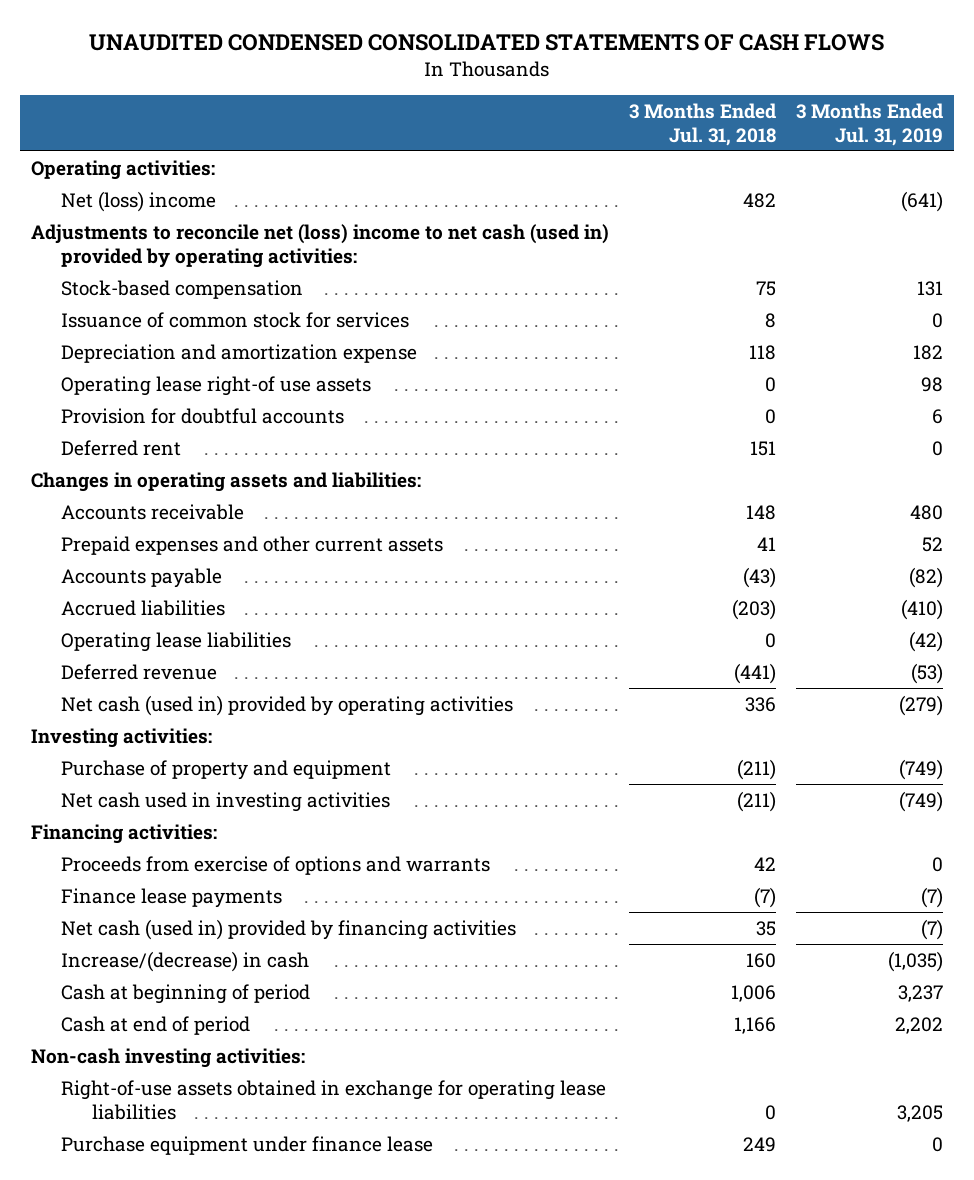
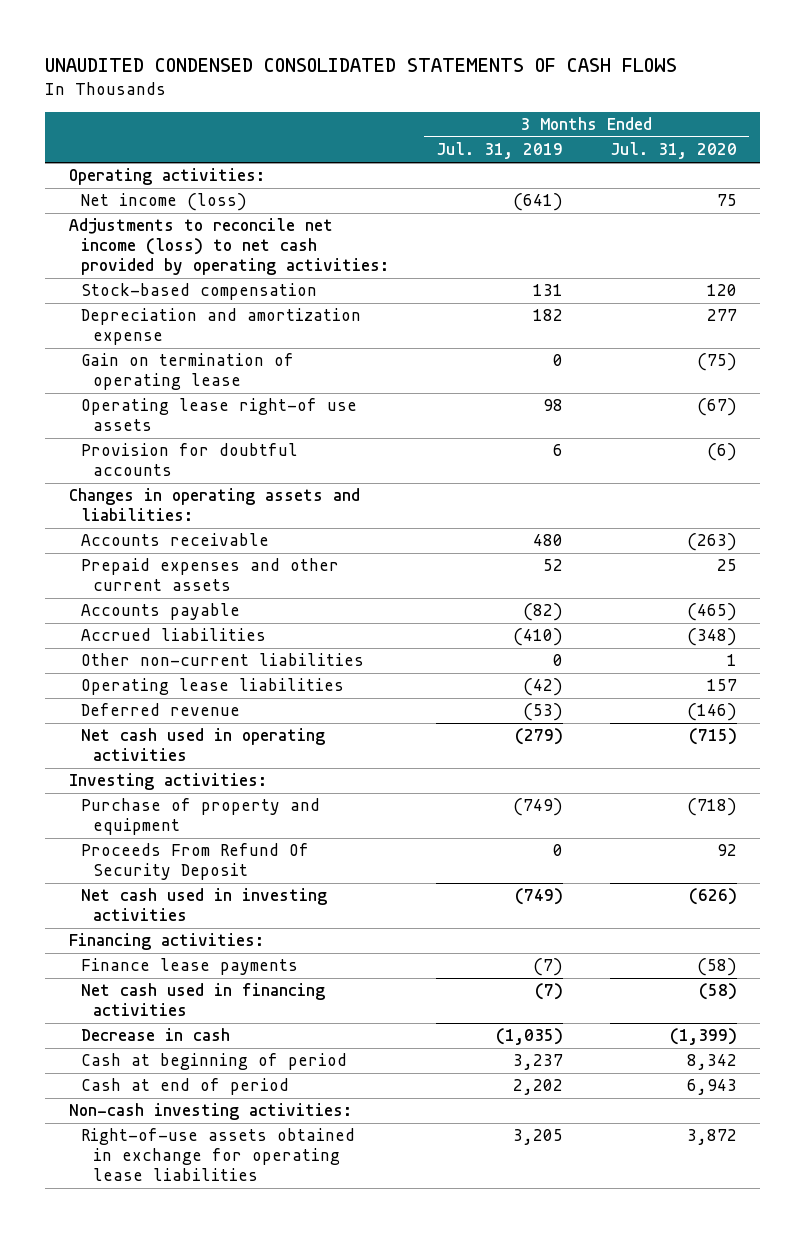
- | 3 Months Ended Jul. 31, 2018 | 3 Months Ended Jul. 31, 2019
+ | 3 Months Ended Jul. 31, 2019 | 3 Months Ended Jul. 31, 2020
- Net (loss) income | 482 | (641)
- Adjustments to reconcile net (loss) income to net cash (used in) provided by operating activities:
+ Net income (loss) | (641) | 75
+ Adjustments to reconcile net income (loss) to net cash provided by operating activities:
- Issuance of common stock for services | 8 | 0
+ Gain on termination of operating lease | 0 | (75)
- Deferred rent | 151 | 0
+ Other non-current liabilities | 0 | 1
- Net cash (used in) provided by operating activities | 336 | (279)
+ Net cash used in operating activities | (279) | (715)
+ Proceeds From Refund Of Security Deposit | 0 | 92
- Proceeds from exercise of options and warrants | 42 | 0
- Net cash (used in) provided by financing activities | 35 | (7)
- Increase/(decrease) in cash | 160 | (1,035)
+ Net cash used in financing activities | (7) | (58)
+ Decrease in cash | (1,035) | (1,399)
- Purchase equipment under finance lease | 249 | 0

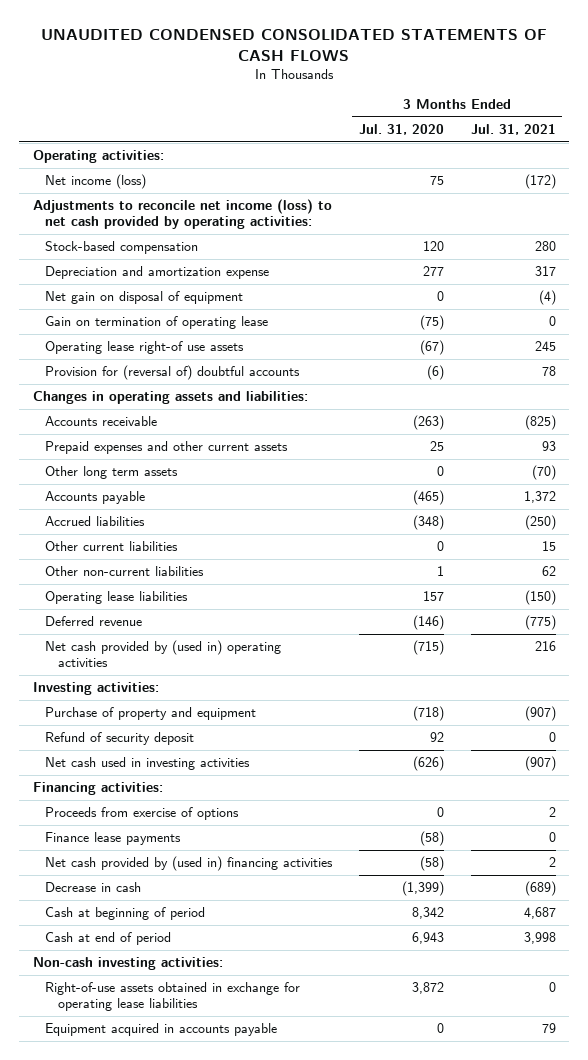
- | 3 Months Ended Jul. 31, 2019 | 3 Months Ended Jul. 31, 2020
+ | 3 Months Ended Jul. 31, 2020 | 3 Months Ended Jul. 31, 2021
+ Net gain on disposal of equipment | 0 | (4)
- Provision for doubtful accounts | 6 | (6)
+ Provision for (reversal of) doubtful accounts | (6) | 78
+ Other long term assets | 0 | (70)
+ Other current liabilities | 0 | 15
- Net cash used in operating activities | (279) | (715)
+ Net cash provided by (used in) operating activities | (715) | 216
- Proceeds From Refund Of Security Deposit | 0 | 92
+ Refund of security deposit | 92 | 0
+ Proceeds from exercise of options | 0 | 2
- Net cash used in financing activities | (7) | (58)
+ Net cash provided by (used in) financing activities | (58) | 2
+ Equipment acquired in accounts payable | 0 | 79

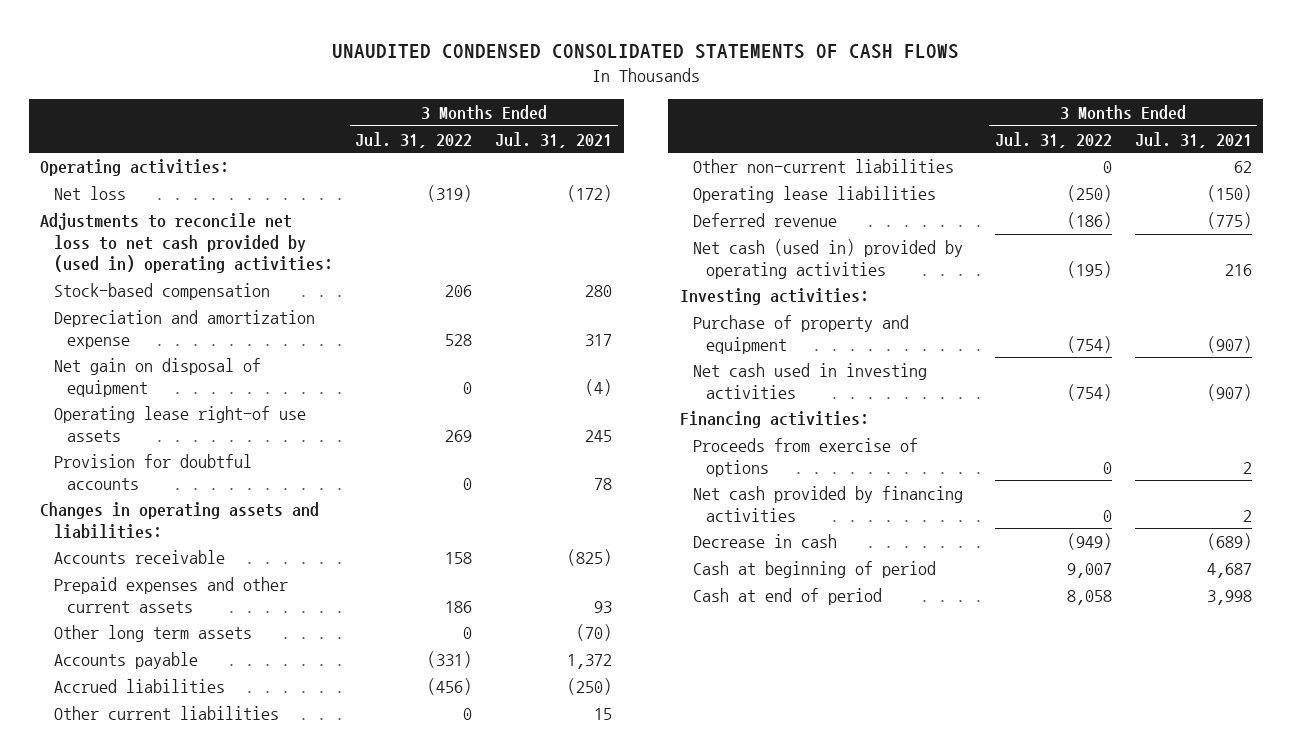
- | 3 Months Ended Jul. 31, 2020 | 3 Months Ended Jul. 31, 2021
+ | 3 Months Ended Jul. 31, 2022 | 3 Months Ended Jul. 31, 2021
- Net income (loss) | 75 | (172)
- Adjustments to reconcile net income (loss) to net cash provided by operating activities:
+ Net loss | (319) | (172)
+ Adjustments to reconcile net loss to net cash provided by (used in) operating activities:
- Gain on termination of operating lease | (75) | 0
- Provision for (reversal of) doubtful accounts | (6) | 78
+ Provision for doubtful accounts | 0 | 78
- Net cash provided by (used in) operating activities | (715) | 216
+ Net cash (used in) provided by operating activities | (195) | 216
- Refund of security deposit | 92 | 0
- Finance lease payments | (58) | 0
- Net cash provided by (used in) financing activities | (58) | 2
+ Net cash provided by financing activities | 0 | 2
- Non-cash investing activities:
- Right-of-use assets obtained in exchange for operating lease liabilities | 3,872 | 0
- Equipment acquired in accounts payable | 0 | 79

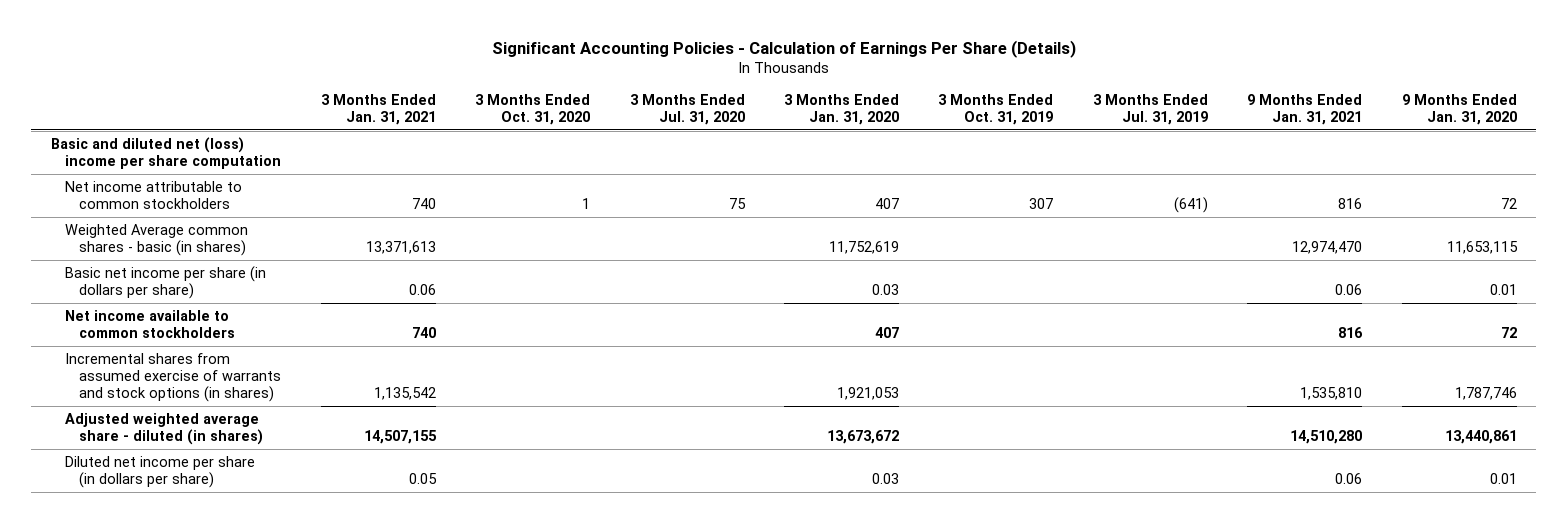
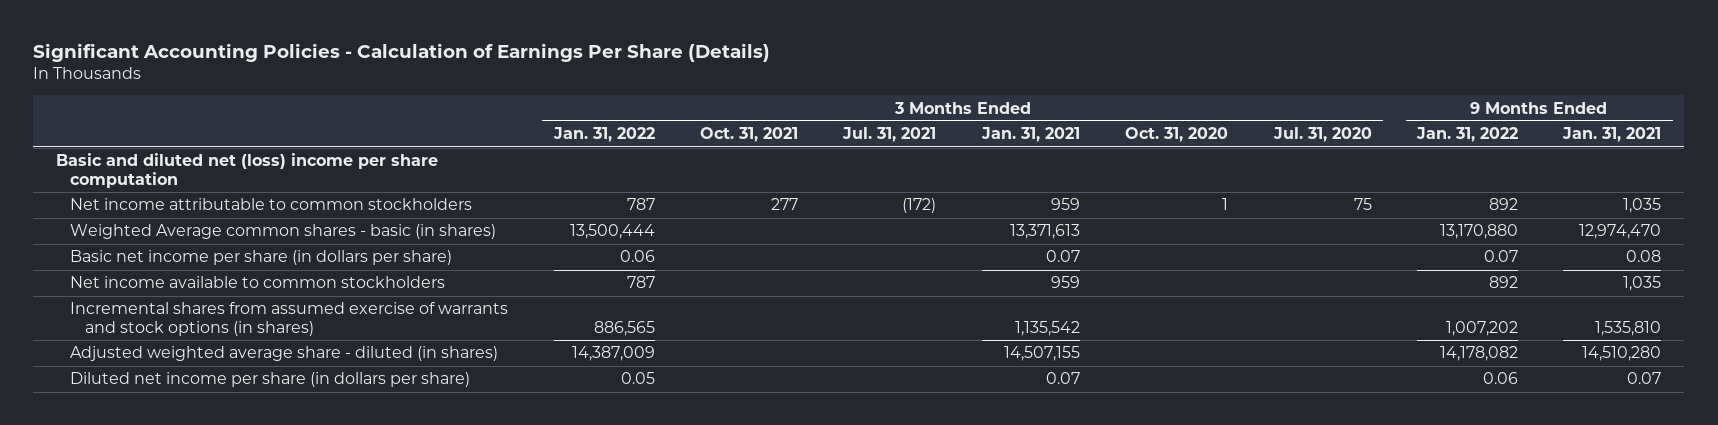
- | 3 Months Ended Jan. 31, 2021 | 3 Months Ended Oct. 31, 2020 | 3 Months Ended Jul. 31, 2020 | 3 Months Ended Jan. 31, 2020 | 3 Months Ended Oct. 31, 2019 | 3 Months Ended Jul. 31, 2019 | 9 Months Ended Jan. 31, 2021 | 9 Months Ended Jan. 31, 2020
+ | 3 Months Ended Jan. 31, 2022 | 3 Months Ended Oct. 31, 2021 | 3 Months Ended Jul. 31, 2021 | 3 Months Ended Jan. 31, 2021 | 3 Months Ended Oct. 31, 2020 | 3 Months Ended Jul. 31, 2020 | 9 Months Ended Jan. 31, 2022 | 9 Months Ended Jan. 31, 2021
- Net income attributable to common stockholders | 740 | 1 | 75 | 407 | 307 | (641) | 816 | 72
+ Net income attributable to common stockholders | 787 | 277 | (172) | 959 | 1 | 75 | 892 | 1,035
- Basic net income per share (in dollars per share) | 0.06 | | | 0.03 | | | 0.06 | 0.01
- Net income available to common stockholders | 740 | | | 407 | | | 816 | 72
+ Basic net income per share (in dollars per share) | 0.06 | | | 0.07 | | | 0.07 | 0.08
+ Net income available to common stockholders | 787 | | | 959 | | | 892 | 1,035
- Diluted net income per share (in dollars per share) | 0.05 | | | 0.03 | | | 0.06 | 0.01
+ Diluted net income per share (in dollars per share) | 0.05 | | | 0.07 | | | 0.06 | 0.07

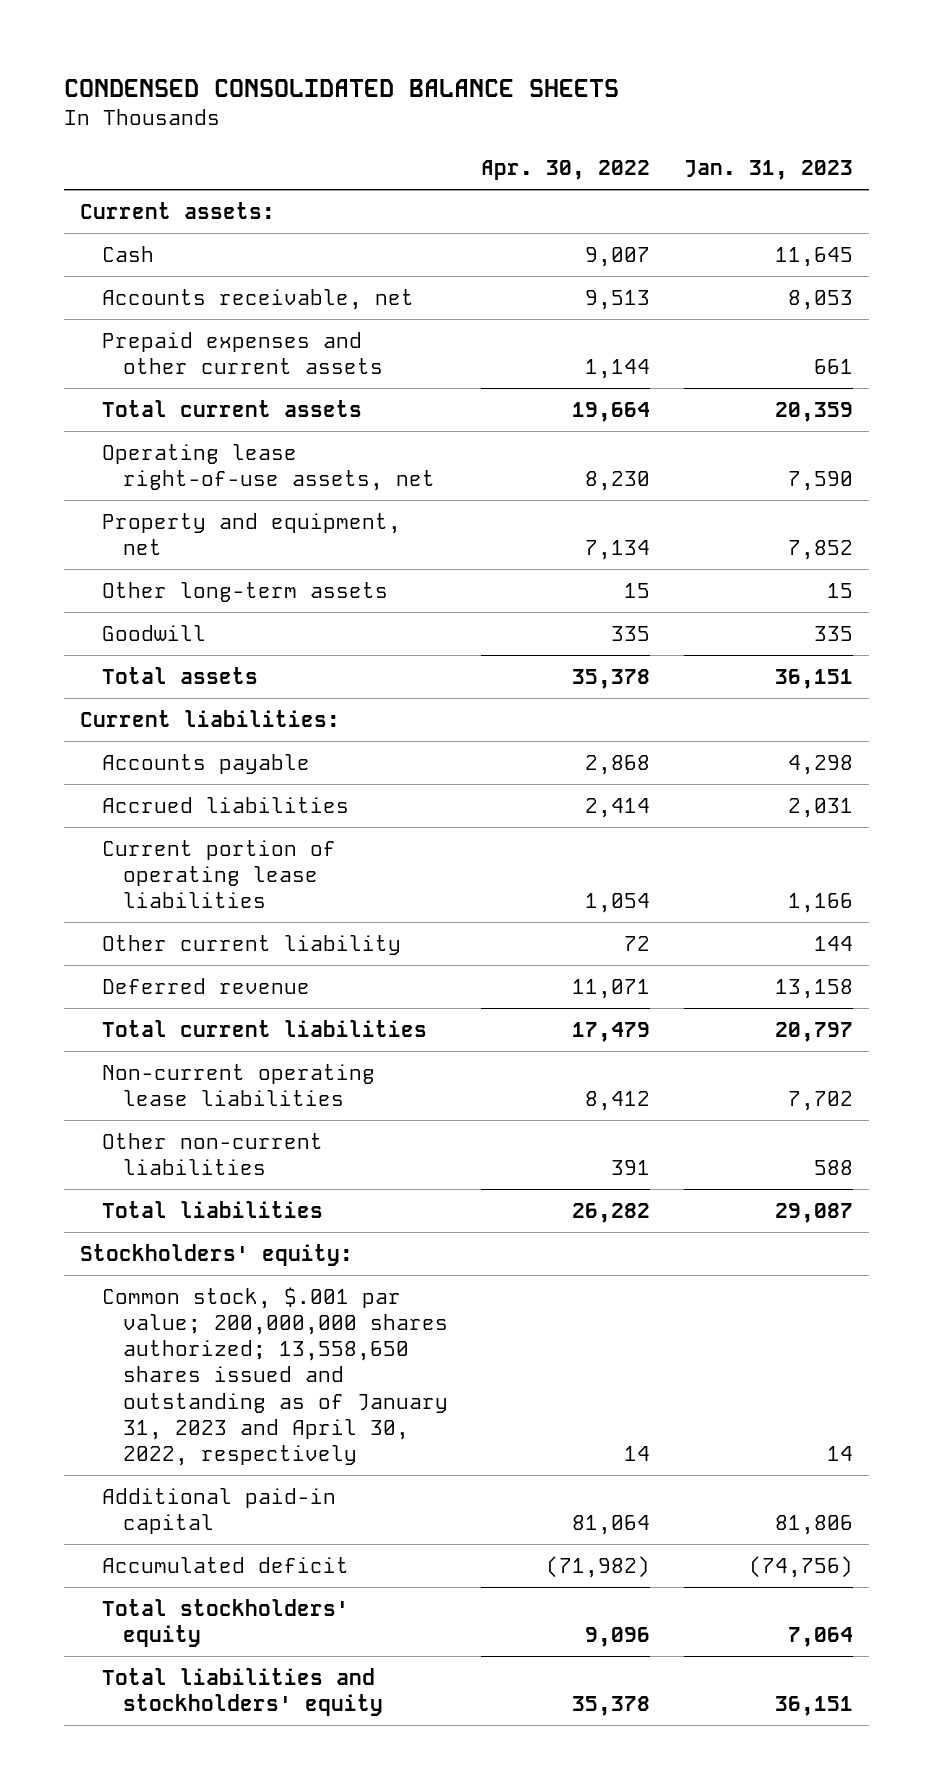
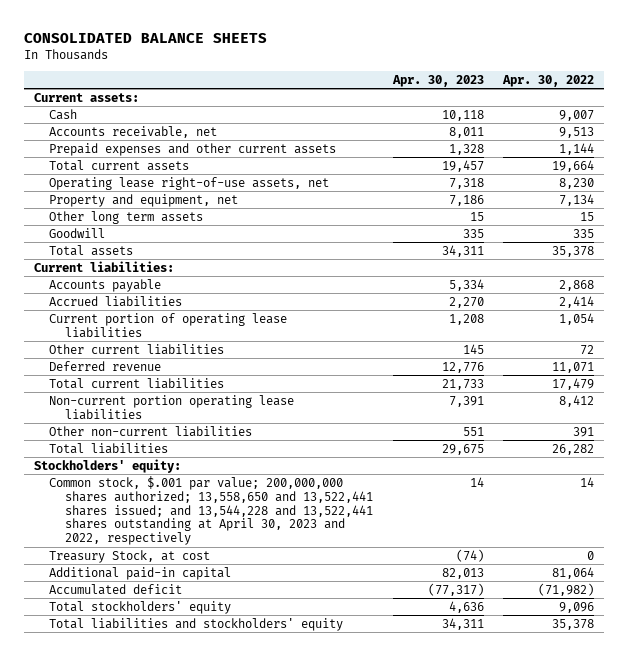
- CONDENSED CONSOLIDATED BALANCE SHEETS
+ CONSOLIDATED BALANCE SHEETS
- | Apr. 30, 2022 | Jan. 31, 2023
+ | Apr. 30, 2023 | Apr. 30, 2022
- Other long-term assets | 15 | 15
+ Other long term assets | 15 | 15
- Other current liability | 72 | 144
+ Other current liabilities | 145 | 72
- Non-current operating lease liabilities | 8,412 | 7,702
+ Non-current portion operating lease liabilities | 7,391 | 8,412
- Common stock, $.001 par value; 200,000,000 shares authorized; 13,558,650 shares issued and outstanding as of January 31, 2023 and April 30, 2022, respectively | 14 | 14
+ Common stock, $.001 par value; 200,000,000 shares authorized; 13,558,650 and 13,522,441 shares issued; and 13,544,228 and 13,522,441 shares outstanding at April 30, 2023 and 2022, respectively | 14 | 14
+ Treasury Stock, at cost | (74) | 0

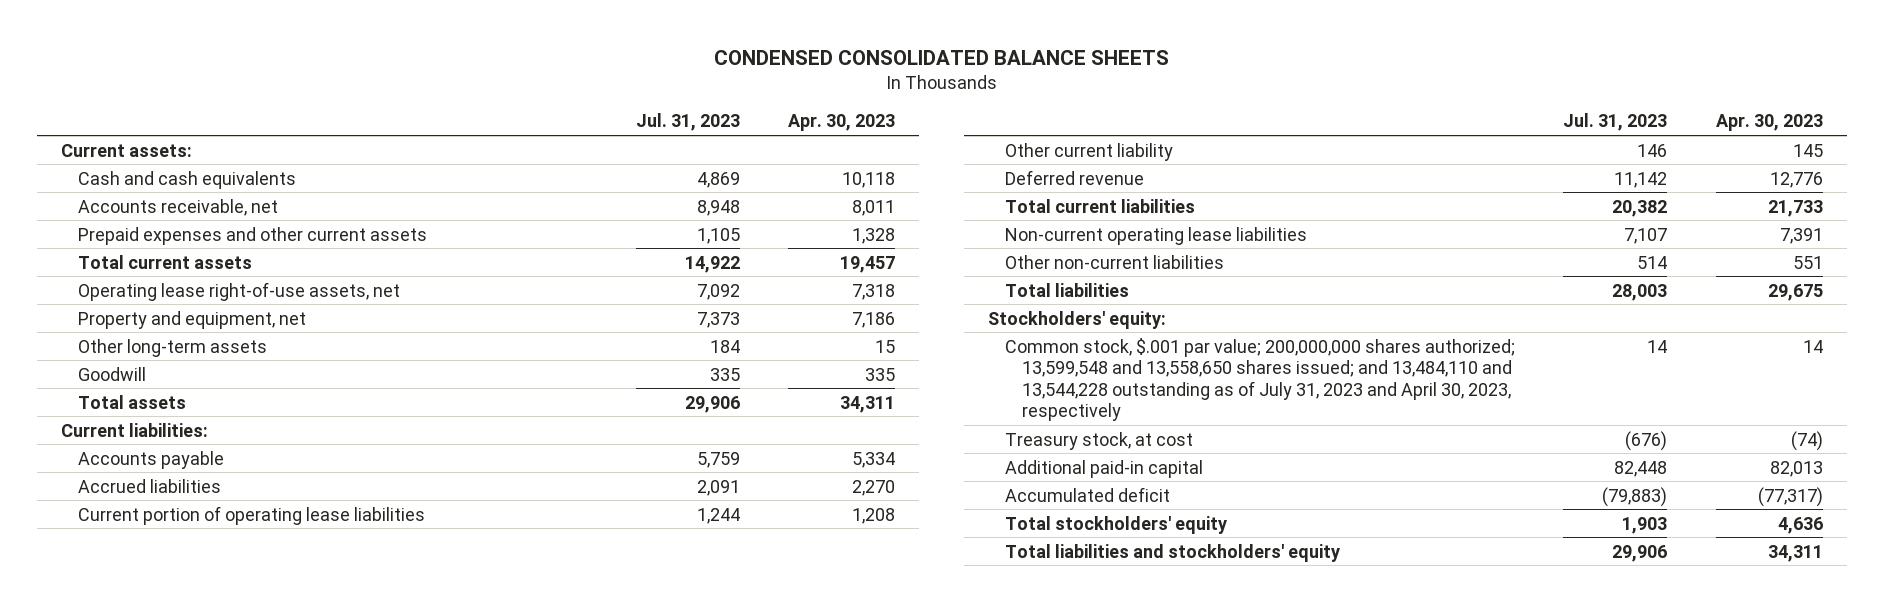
- CONSOLIDATED BALANCE SHEETS
+ CONDENSED CONSOLIDATED BALANCE SHEETS
- | Apr. 30, 2023 | Apr. 30, 2022
+ | Jul. 31, 2023 | Apr. 30, 2023
- Cash | 10,118 | 9,007
+ Cash and cash equivalents | 4,869 | 10,118
- Other long term assets | 15 | 15
+ Other long-term assets | 184 | 15
- Other current liabilities | 145 | 72
+ Other current liability | 146 | 145
- Non-current portion operating lease liabilities | 7,391 | 8,412
+ Non-current operating lease liabilities | 7,107 | 7,391
- Common stock, $.001 par value; 200,000,000 shares authorized; 13,558,650 and 13,522,441 shares issued; and 13,544,228 and 13,522,441 shares outstanding at April 30, 2023 and 2022, respectively | 14 | 14
- Treasury Stock, at cost | (74) | 0
+ Common stock, $.001 par value; 200,000,000 shares authorized; 13,599,548 and 13,558,650 shares issued; and 13,484,110 and 13,544,228 outstanding as of July 31, 2023 and April 30, 2023, respectively | 14 | 14
+ Treasury stock, at cost | (676) | (74)

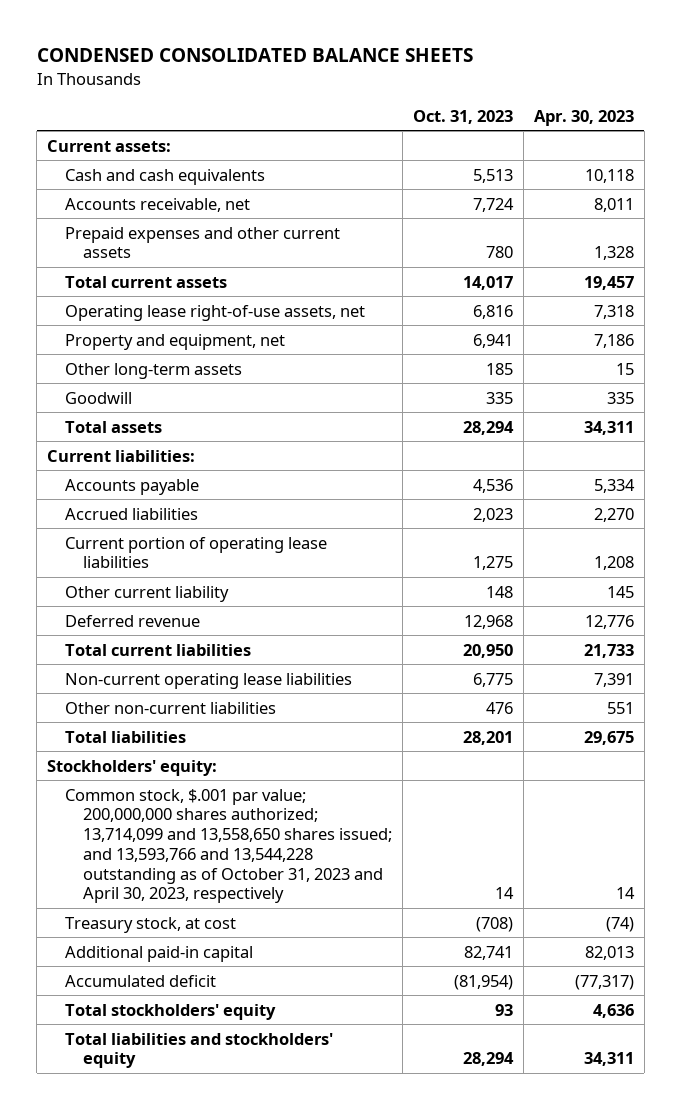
- | Jul. 31, 2023 | Apr. 30, 2023
+ | Oct. 31, 2023 | Apr. 30, 2023
- Common stock, $.001 par value; 200,000,000 shares authorized; 13,599,548 and 13,558,650 shares issued; and 13,484,110 and 13,544,228 outstanding as of July 31, 2023 and April 30, 2023, respectively | 14 | 14
+ Common stock, $.001 par value; 200,000,000 shares authorized; 13,714,099 and 13,558,650 shares issued; and 13,593,766 and 13,544,228 outstanding as of October 31, 2023 and April 30, 2023, respectively | 14 | 14

